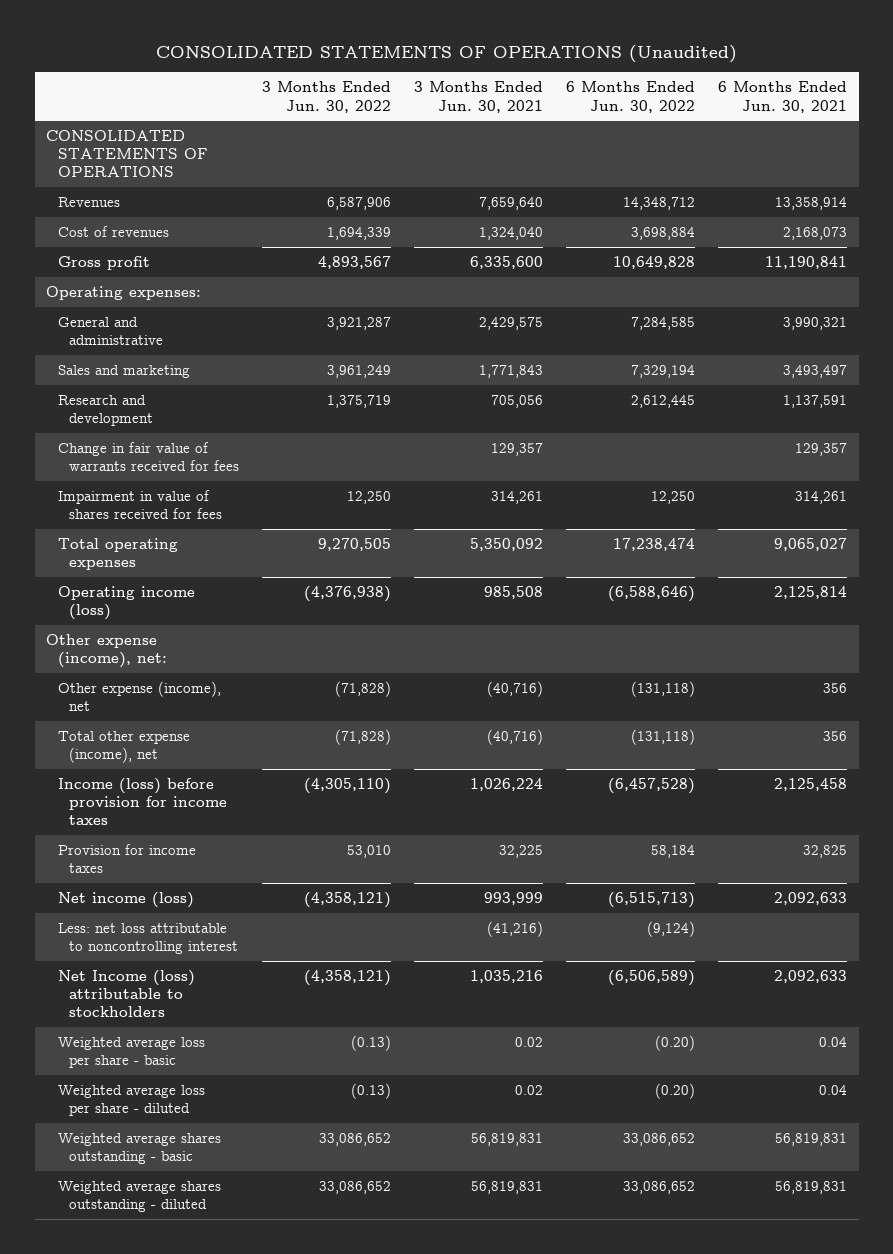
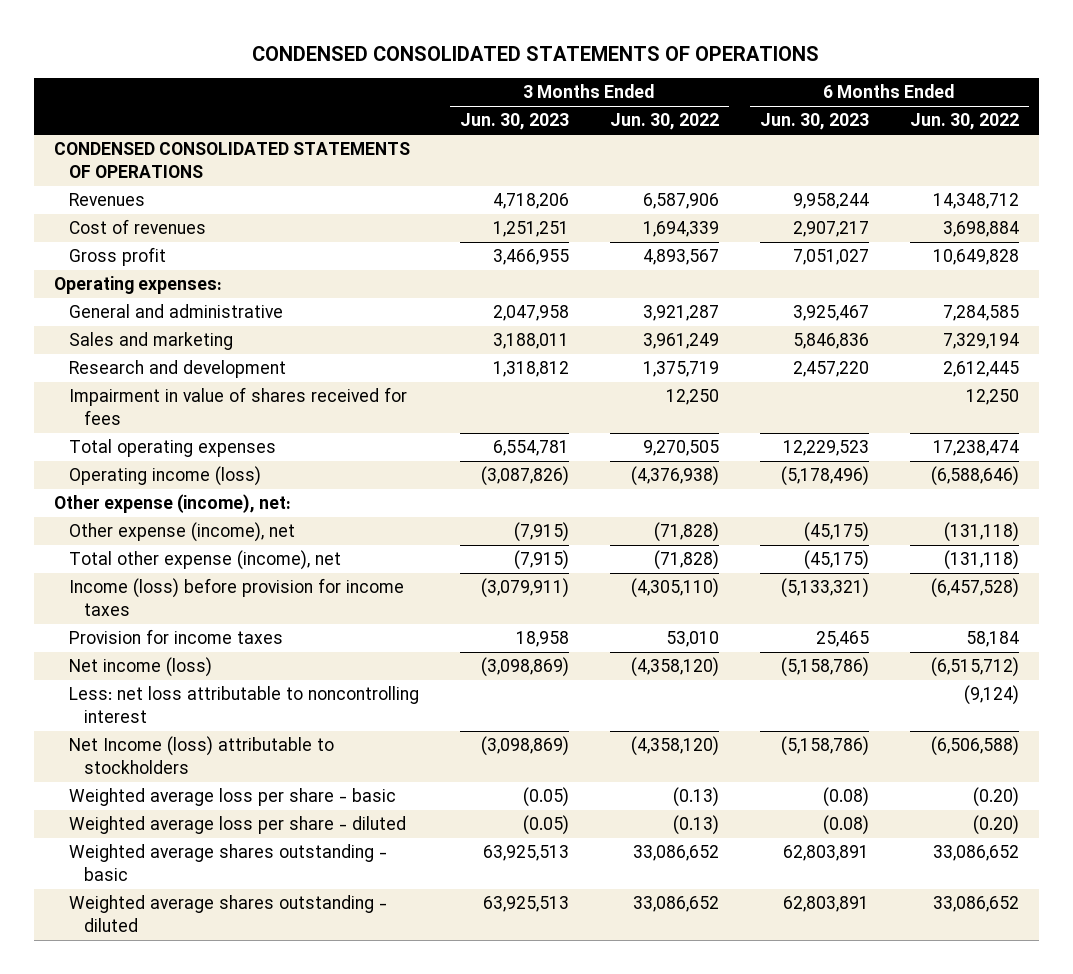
- CONSOLIDATED STATEMENTS OF OPERATIONS (Unaudited)
+ CONDENSED CONSOLIDATED STATEMENTS OF OPERATIONS
- | 3 Months Ended Jun. 30, 2022 | 3 Months Ended Jun. 30, 2021 | 6 Months Ended Jun. 30, 2022 | 6 Months Ended Jun. 30, 2021
+ | 3 Months Ended Jun. 30, 2023 | 3 Months Ended Jun. 30, 2022 | 6 Months Ended Jun. 30, 2023 | 6 Months Ended Jun. 30, 2022
- CONSOLIDATED STATEMENTS OF OPERATIONS
+ CONDENSED CONSOLIDATED STATEMENTS OF OPERATIONS
- Change in fair value of warrants received for fees | | 129,357 | | 129,357
- Net income (loss) | (4,358,121) | 993,999 | (6,515,713) | 2,092,633
+ Net income (loss) | (3,098,869) | (4,358,120) | (5,158,786) | (6,515,712)
- Net Income (loss) attributable to stockholders | (4,358,121) | 1,035,216 | (6,506,589) | 2,092,633
+ Net Income (loss) attributable to stockholders | (3,098,869) | (4,358,120) | (5,158,786) | (6,506,588)

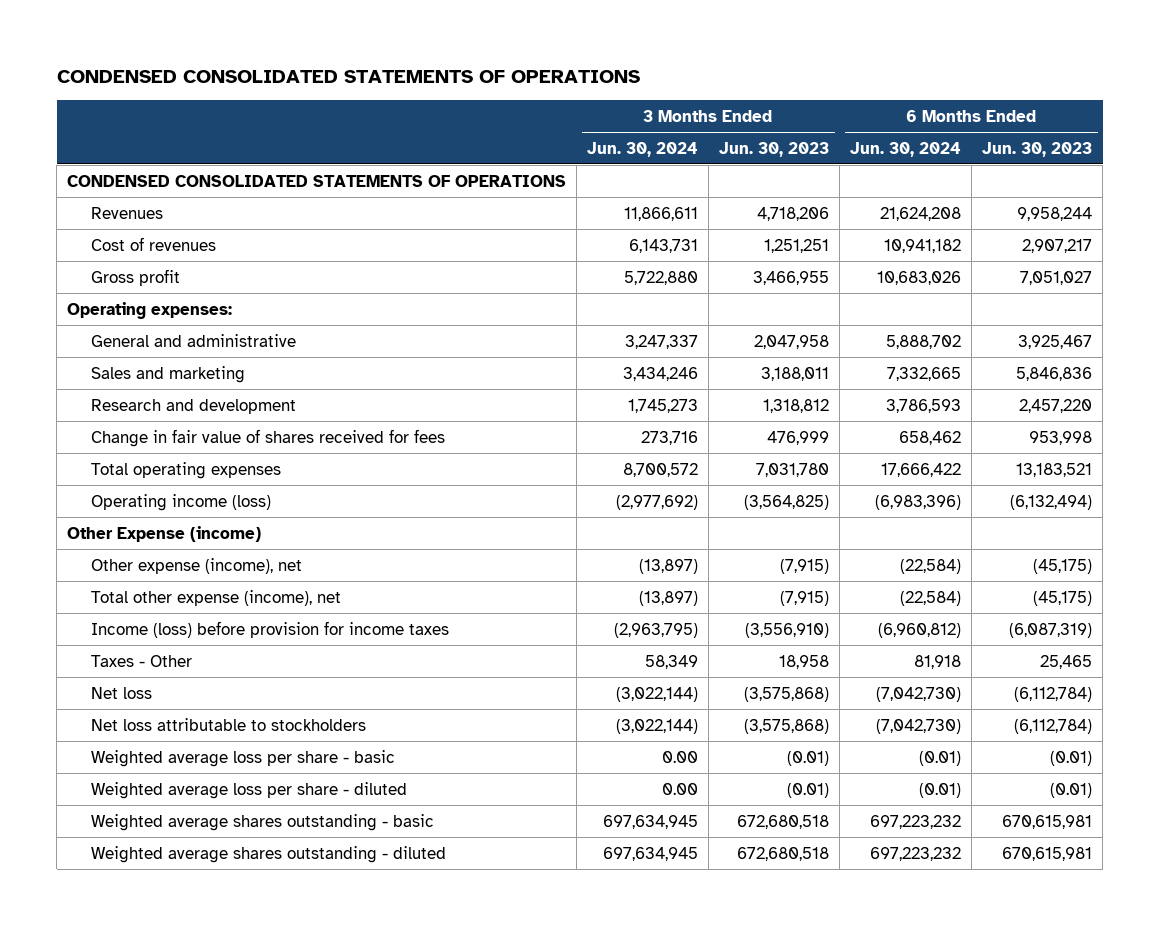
- | 3 Months Ended Jun. 30, 2023 | 3 Months Ended Jun. 30, 2022 | 6 Months Ended Jun. 30, 2023 | 6 Months Ended Jun. 30, 2022
+ | 3 Months Ended Jun. 30, 2024 | 3 Months Ended Jun. 30, 2023 | 6 Months Ended Jun. 30, 2024 | 6 Months Ended Jun. 30, 2023
- Impairment in value of shares received for fees | | 12,250 | | 12,250
- Total operating expenses | 6,554,781 | 9,270,505 | 12,229,523 | 17,238,474
- Operating income (loss) | (3,087,826) | (4,376,938) | (5,178,496) | (6,588,646)
- Other expense (income), net:
+ Change in fair value of shares received for fees | 273,716 | 476,999 | 658,462 | 953,998
+ Total operating expenses | 8,700,572 | 7,031,780 | 17,666,422 | 13,183,521
+ Operating income (loss) | (2,977,692) | (3,564,825) | (6,983,396) | (6,132,494)
+ Other Expense (income)
- Income (loss) before provision for income taxes | (3,079,911) | (4,305,110) | (5,133,321) | (6,457,528)
- Provision for income taxes | 18,958 | 53,010 | 25,465 | 58,184
- Net income (loss) | (3,098,869) | (4,358,120) | (5,158,786) | (6,515,712)
- Less: net loss attributable to noncontrolling interest | | | | (9,124)
- Net Income (loss) attributable to stockholders | (3,098,869) | (4,358,120) | (5,158,786) | (6,506,588)
- Weighted average loss per share - basic | (0.05) | (0.13) | (0.08) | (0.20)
- Weighted average loss per share - diluted | (0.05) | (0.13) | (0.08) | (0.20)
- Weighted average shares outstanding - basic | 63,925,513 | 33,086,652 | 62,803,891 | 33,086,652
- Weighted average shares outstanding - diluted | 63,925,513 | 33,086,652 | 62,803,891 | 33,086,652
+ Income (loss) before provision for income taxes | (2,963,795) | (3,556,910) | (6,960,812) | (6,087,319)
+ Taxes - Other | 58,349 | 18,958 | 81,918 | 25,465
+ Net loss | (3,022,144) | (3,575,868) | (7,042,730) | (6,112,784)
+ Net loss attributable to stockholders | (3,022,144) | (3,575,868) | (7,042,730) | (6,112,784)
+ Weighted average loss per share - basic | 0.00 | (0.01) | (0.01) | (0.01)
+ Weighted average loss per share - diluted | 0.00 | (0.01) | (0.01) | (0.01)
+ Weighted average shares outstanding - basic | 697,634,945 | 672,680,518 | 697,223,232 | 670,615,981
+ Weighted average shares outstanding - diluted | 697,634,945 | 672,680,518 | 697,223,232 | 670,615,981

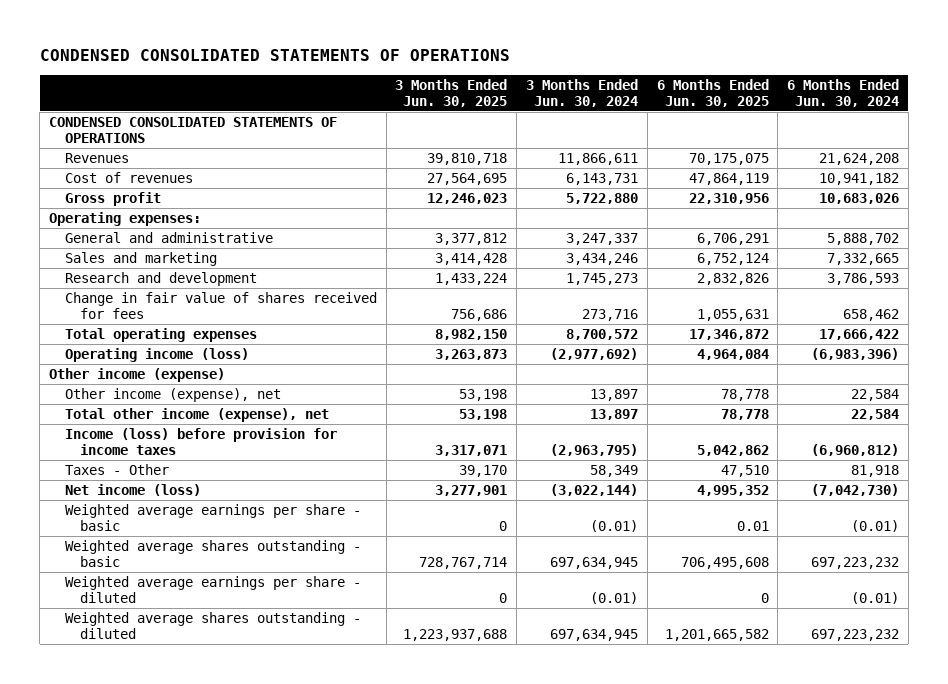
- | 3 Months Ended Jun. 30, 2024 | 3 Months Ended Jun. 30, 2023 | 6 Months Ended Jun. 30, 2024 | 6 Months Ended Jun. 30, 2023
+ | 3 Months Ended Jun. 30, 2025 | 3 Months Ended Jun. 30, 2024 | 6 Months Ended Jun. 30, 2025 | 6 Months Ended Jun. 30, 2024
- Other Expense (income)
- Other expense (income), net | (13,897) | (7,915) | (22,584) | (45,175)
- Total other expense (income), net | (13,897) | (7,915) | (22,584) | (45,175)
+ Other income (expense)
+ Other income (expense), net | 53,198 | 13,897 | 78,778 | 22,584
+ Total other income (expense), net | 53,198 | 13,897 | 78,778 | 22,584
- Net loss | (3,022,144) | (3,575,868) | (7,042,730) | (6,112,784)
- Net loss attributable to stockholders | (3,022,144) | (3,575,868) | (7,042,730) | (6,112,784)
- Weighted average loss per share - basic | 0.00 | (0.01) | (0.01) | (0.01)
- Weighted average loss per share - diluted | 0.00 | (0.01) | (0.01) | (0.01)
+ Net income (loss) | 3,277,901 | (3,022,144) | 4,995,352 | (7,042,730)
+ Weighted average earnings per share - basic | 0 | (0.01) | 0.01 | (0.01)
+ Weighted average earnings per share - diluted | 0 | (0.01) | 0 | (0.01)

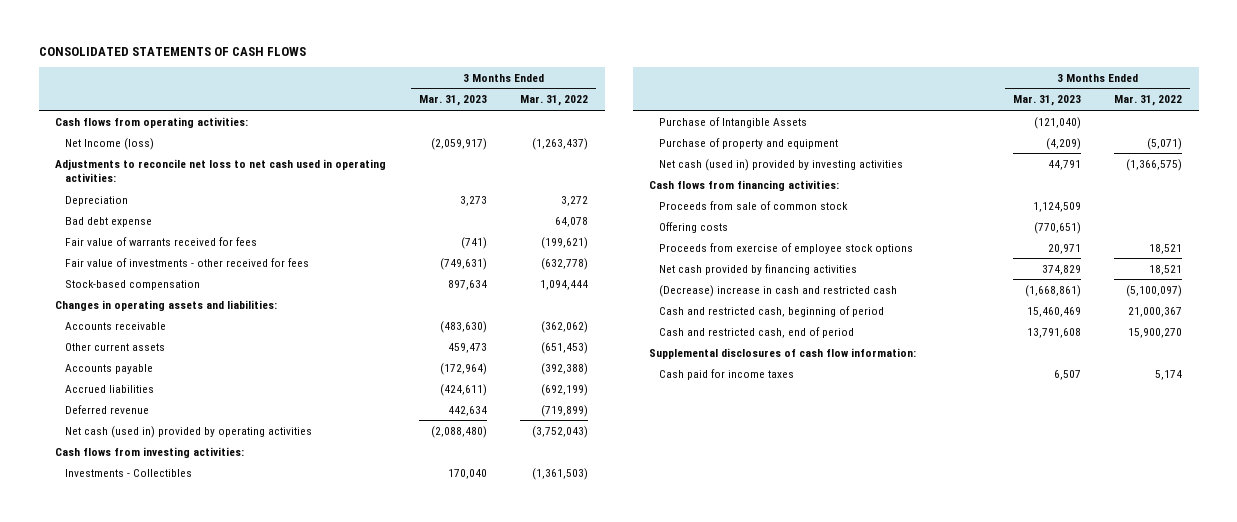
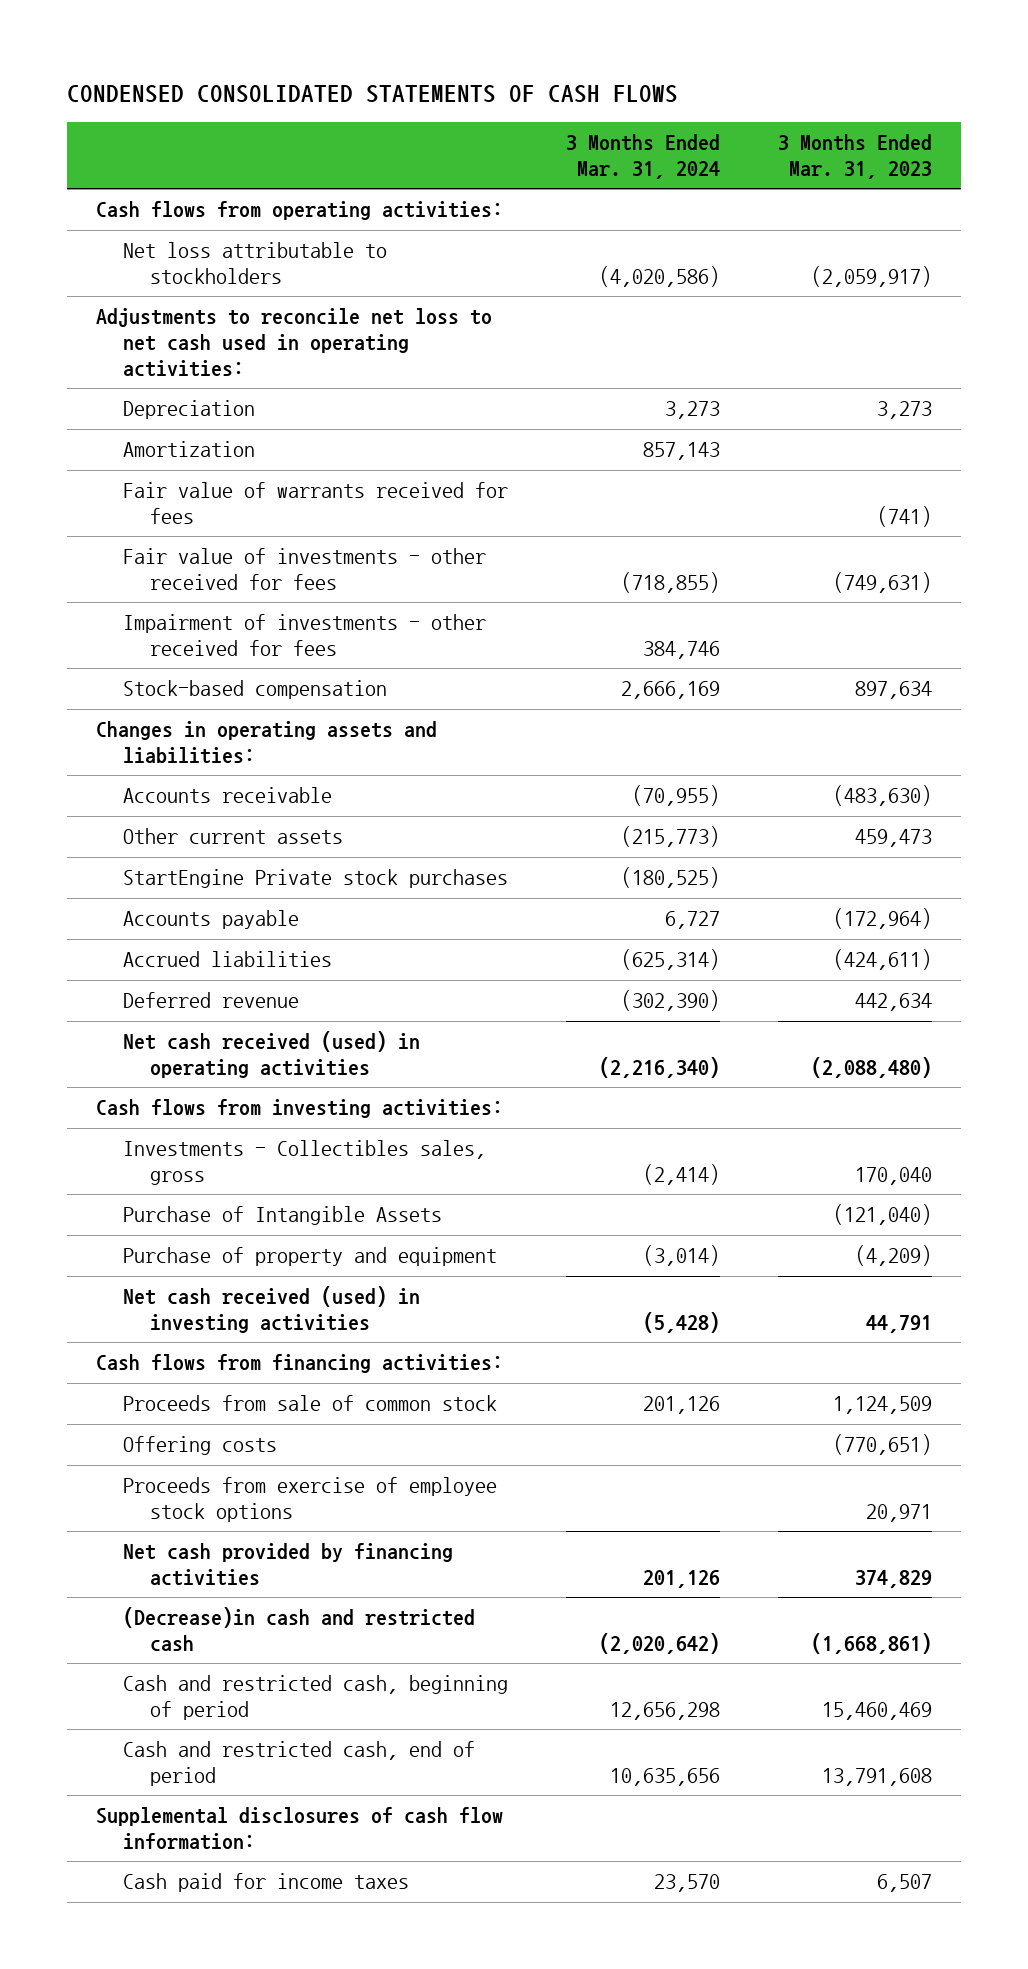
- CONSOLIDATED STATEMENTS OF CASH FLOWS
+ CONDENSED CONSOLIDATED STATEMENTS OF CASH FLOWS
- | 3 Months Ended Mar. 31, 2023 | 3 Months Ended Mar. 31, 2022
+ | 3 Months Ended Mar. 31, 2024 | 3 Months Ended Mar. 31, 2023
- Net Income (loss) | (2,059,917) | (1,263,437)
+ Net loss attributable to stockholders | (4,020,586) | (2,059,917)
- Bad debt expense | | 64,078
+ Amortization | 857,143 |
+ Impairment of investments - other received for fees | 384,746 |
+ StartEngine Private stock purchases | (180,525) |
- Net cash (used in) provided by operating activities | (2,088,480) | (3,752,043)
+ Net cash received (used) in operating activities | (2,216,340) | (2,088,480)
- Investments - Collectibles | 170,040 | (1,361,503)
+ Investments - Collectibles sales, gross | (2,414) | 170,040
- Net cash (used in) provided by investing activities | 44,791 | (1,366,575)
+ Net cash received (used) in investing activities | (5,428) | 44,791
- (Decrease) increase in cash and restricted cash | (1,668,861) | (5,100,097)
+ (Decrease)in cash and restricted cash | (2,020,642) | (1,668,861)

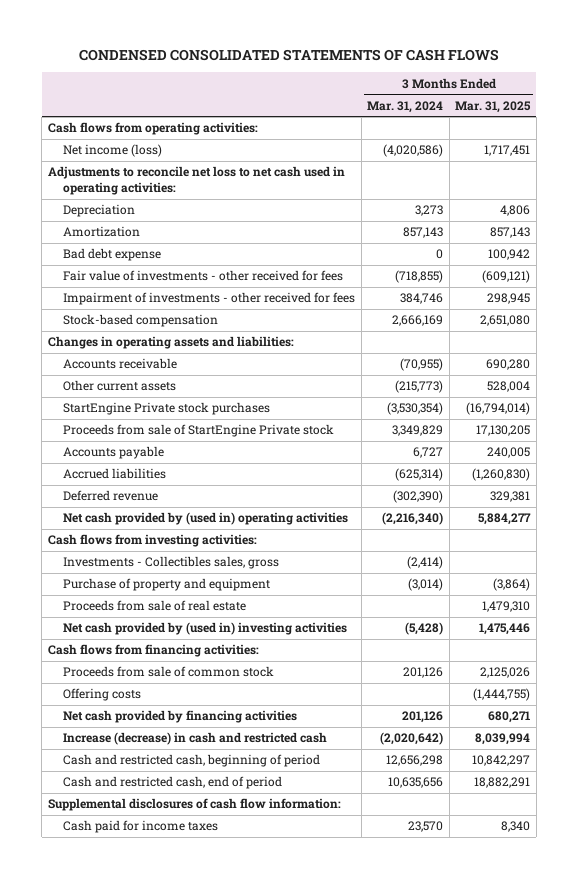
- | 3 Months Ended Mar. 31, 2024 | 3 Months Ended Mar. 31, 2023
+ | 3 Months Ended Mar. 31, 2024 | 3 Months Ended Mar. 31, 2025
- Net loss attributable to stockholders | (4,020,586) | (2,059,917)
+ Net income (loss) | (4,020,586) | 1,717,451
- Fair value of warrants received for fees | | (741)
+ Bad debt expense | 0 | 100,942
- StartEngine Private stock purchases | (180,525) |
+ StartEngine Private stock purchases | (3,530,354) | (16,794,014)
+ Proceeds from sale of StartEngine Private stock | 3,349,829 | 17,130,205
- Net cash received (used) in operating activities | (2,216,340) | (2,088,480)
+ Net cash provided by (used in) operating activities | (2,216,340) | 5,884,277
- Purchase of Intangible Assets | | (121,040)
- Net cash received (used) in investing activities | (5,428) | 44,791
+ Proceeds from sale of real estate | | 1,479,310
+ Net cash provided by (used in) investing activities | (5,428) | 1,475,446
- Proceeds from exercise of employee stock options | | 20,971
- (Decrease)in cash and restricted cash | (2,020,642) | (1,668,861)
+ Increase (decrease) in cash and restricted cash | (2,020,642) | 8,039,994

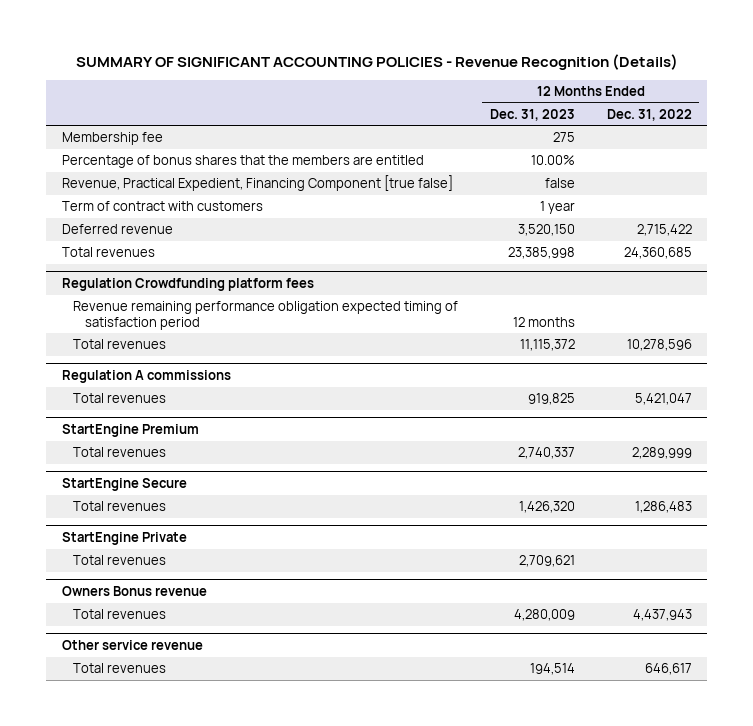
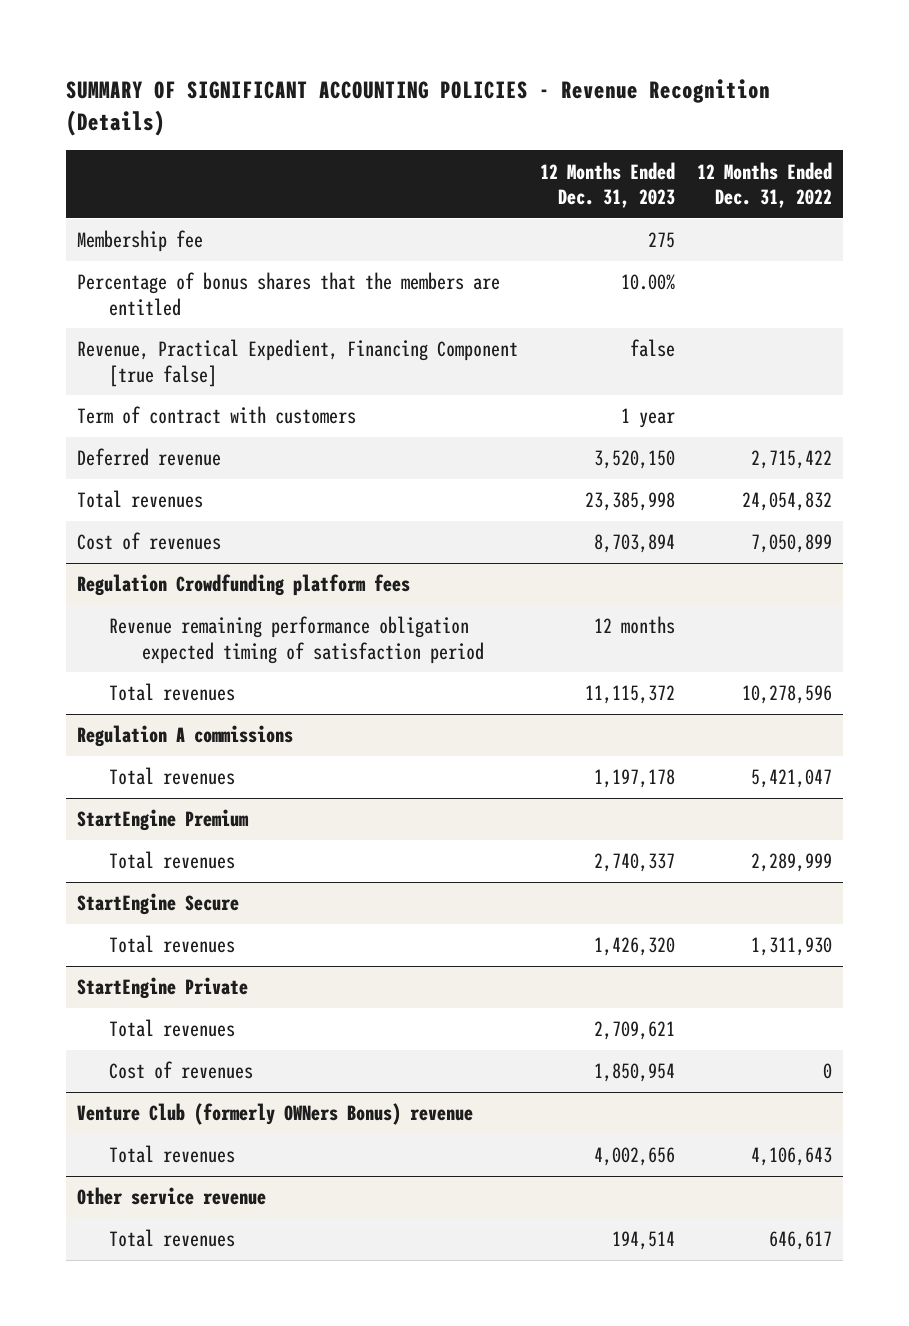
- Total revenues | 23,385,998 | 24,360,685
+ Total revenues | 23,385,998 | 24,054,832
+ Cost of revenues | 8,703,894 | 7,050,899
@ Regulation A commissions
- Total revenues | 919,825 | 5,421,047
+ Total revenues | 1,197,178 | 5,421,047
@ StartEngine Secure
- Total revenues | 1,426,320 | 1,286,483
+ Total revenues | 1,426,320 | 1,311,930
- Owners Bonus revenue
- Total revenues | 4,280,009 | 4,437,943
@ StartEngine Private
+ Cost of revenues | 1,850,954 | 0
+ Venture Club (formerly OWNers Bonus) revenue
+ Total revenues | 4,002,656 | 4,106,643

